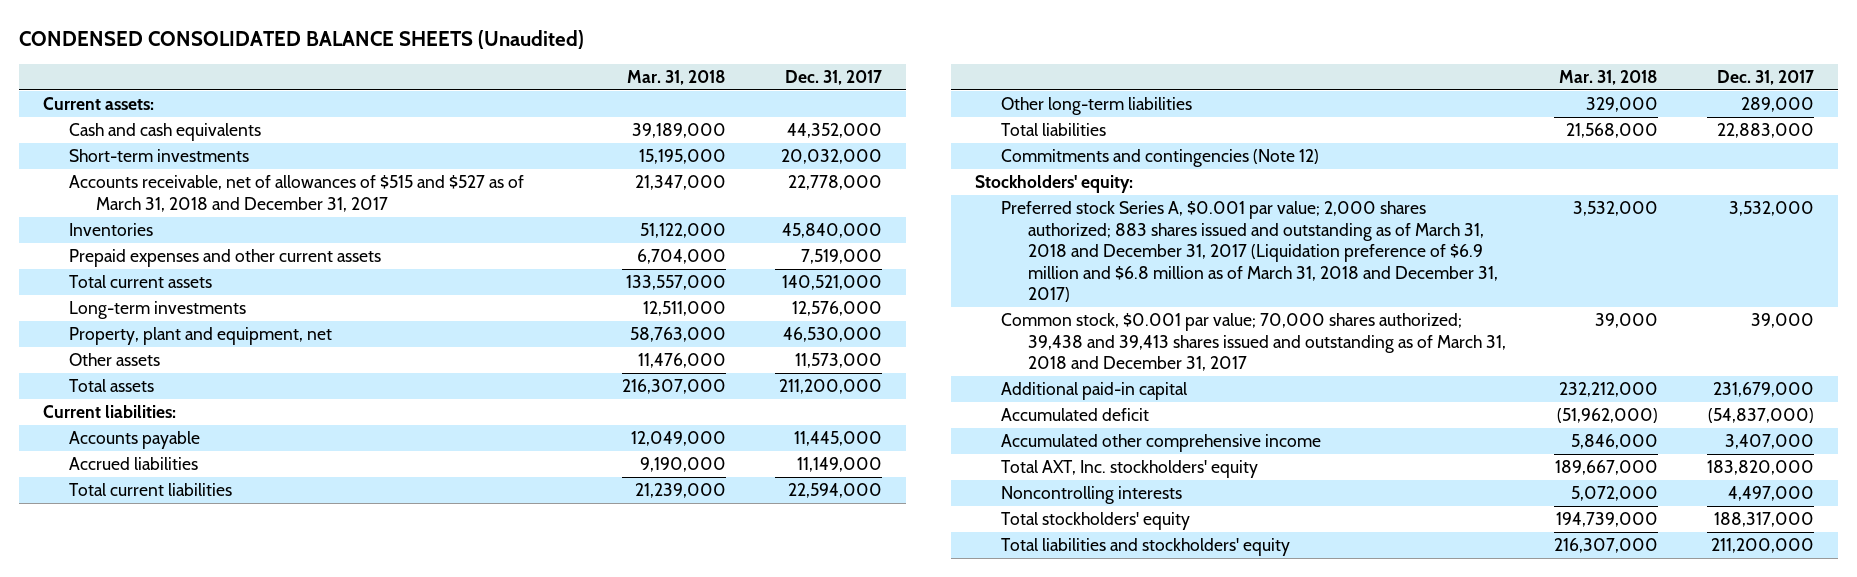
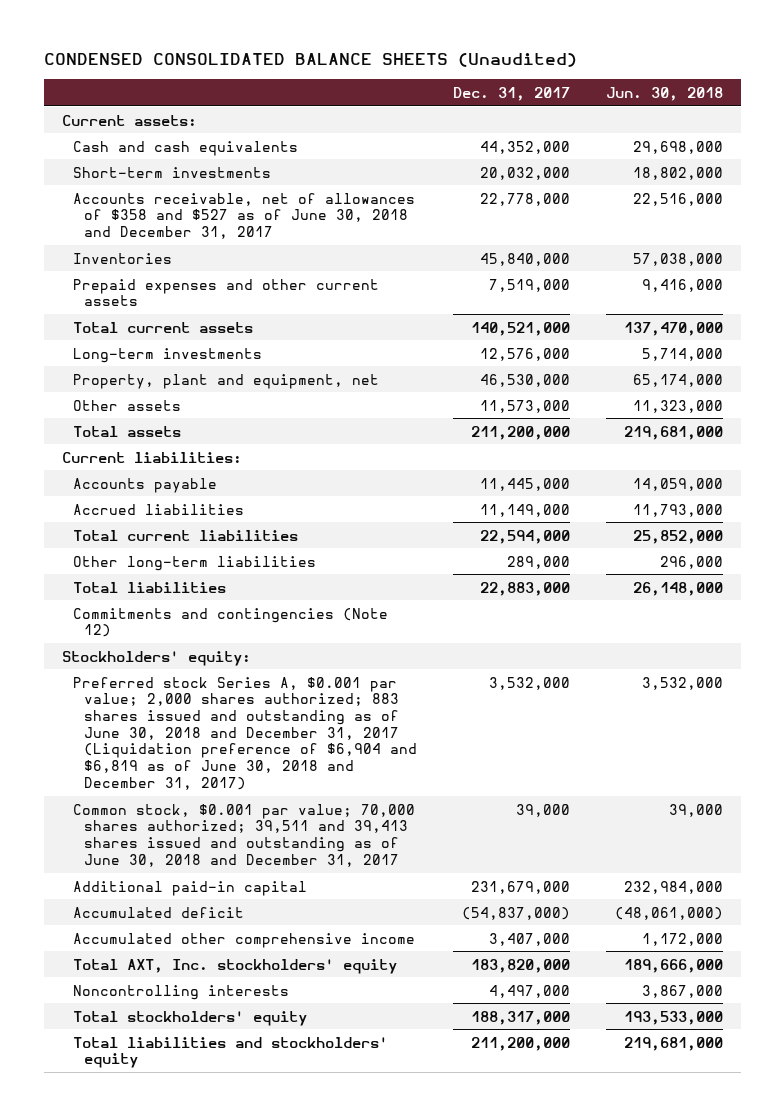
- | Mar. 31, 2018 | Dec. 31, 2017
+ | Dec. 31, 2017 | Jun. 30, 2018
- Accounts receivable, net of allowances of $515 and $527 as of March 31, 2018 and December 31, 2017 | 21,347,000 | 22,778,000
+ Accounts receivable, net of allowances of $358 and $527 as of June 30, 2018 and December 31, 2017 | 22,778,000 | 22,516,000
- Preferred stock Series A, $0.001 par value; 2,000 shares authorized; 883 shares issued and outstanding as of March 31, 2018 and December 31, 2017 (Liquidation preference of $6.9 million and $6.8 million as of March 31, 2018 and December 31, 2017) | 3,532,000 | 3,532,000
- Common stock, $0.001 par value; 70,000 shares authorized; 39,438 and 39,413 shares issued and outstanding as of March 31, 2018 and December 31, 2017 | 39,000 | 39,000
+ Preferred stock Series A, $0.001 par value; 2,000 shares authorized; 883 shares issued and outstanding as of June 30, 2018 and December 31, 2017 (Liquidation preference of $6,904 and $6,819 as of June 30, 2018 and December 31, 2017) | 3,532,000 | 3,532,000
+ Common stock, $0.001 par value; 70,000 shares authorized; 39,511 and 39,413 shares issued and outstanding as of June 30, 2018 and December 31, 2017 | 39,000 | 39,000

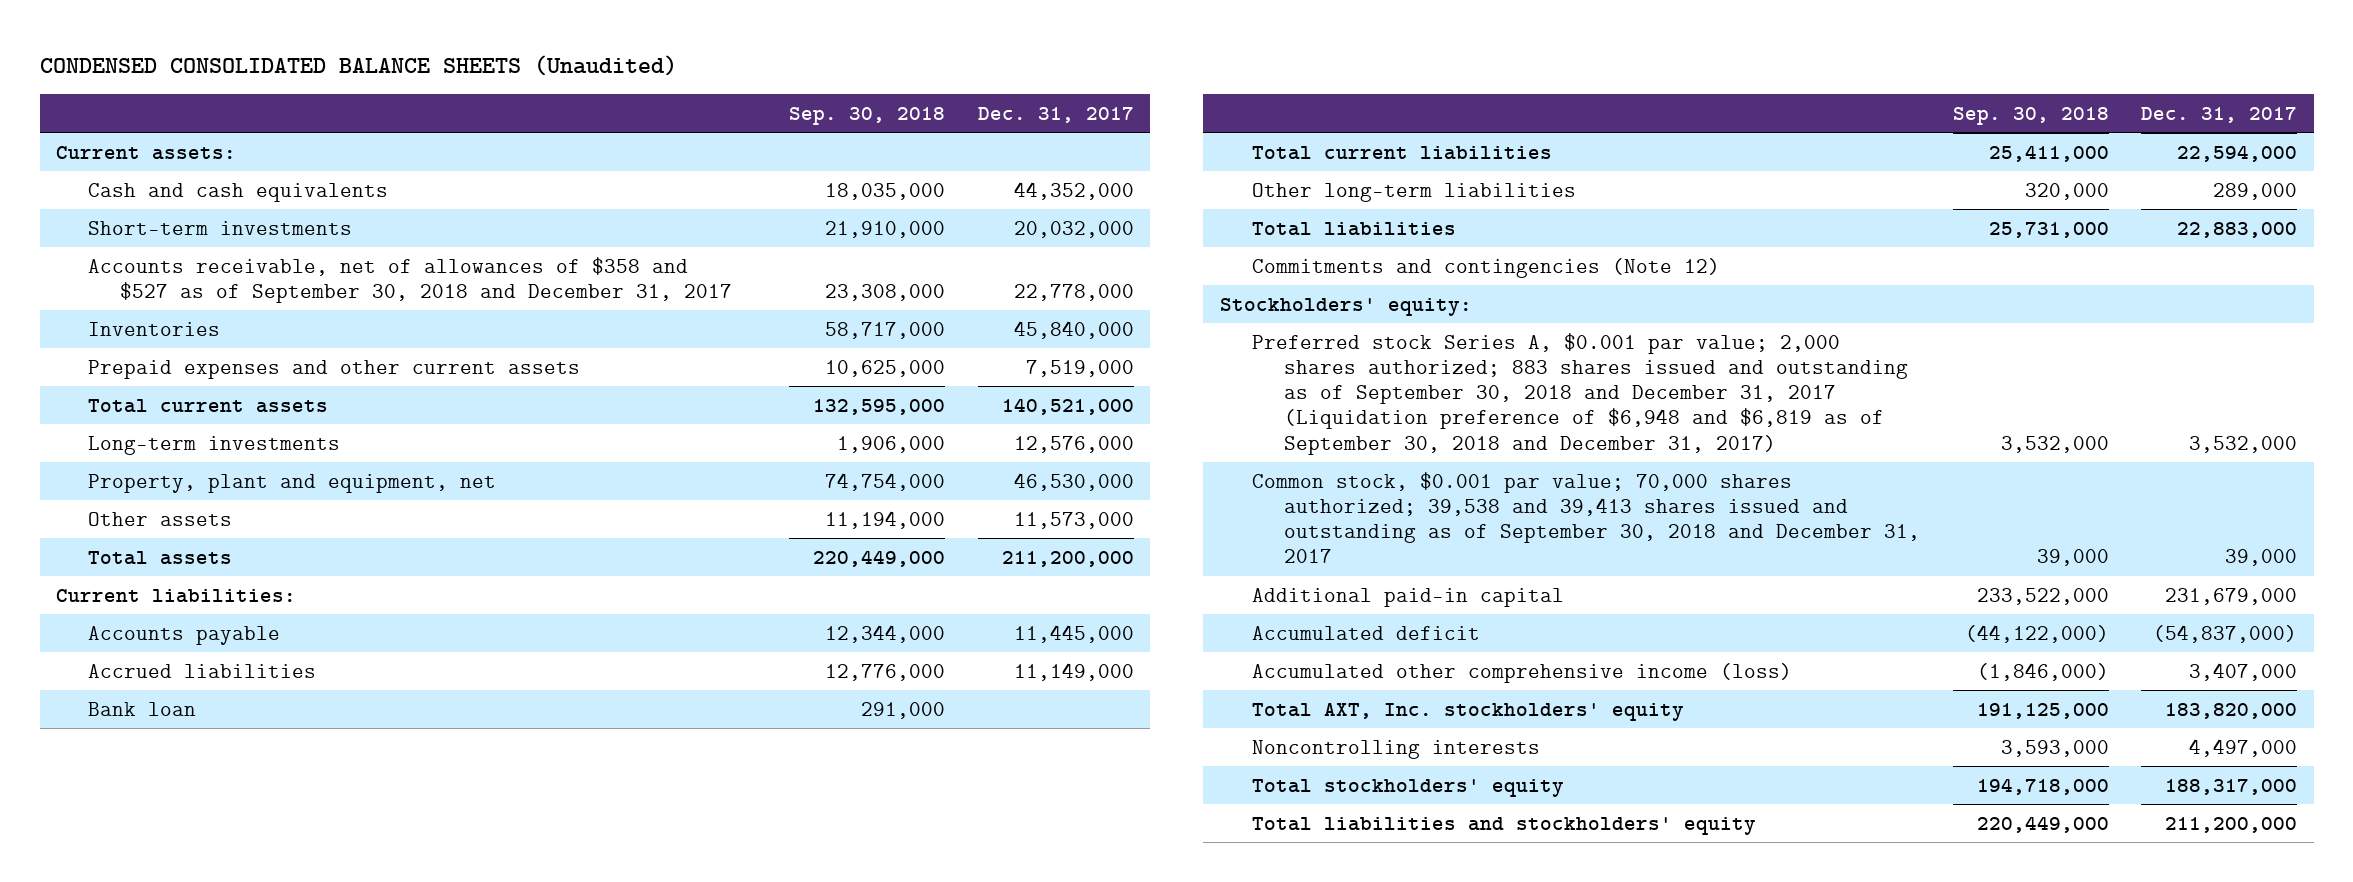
- | Dec. 31, 2017 | Jun. 30, 2018
+ | Sep. 30, 2018 | Dec. 31, 2017
- Accounts receivable, net of allowances of $358 and $527 as of June 30, 2018 and December 31, 2017 | 22,778,000 | 22,516,000
+ Accounts receivable, net of allowances of $358 and $527 as of September 30, 2018 and December 31, 2017 | 23,308,000 | 22,778,000
+ Bank loan | 291,000 |
- Preferred stock Series A, $0.001 par value; 2,000 shares authorized; 883 shares issued and outstanding as of June 30, 2018 and December 31, 2017 (Liquidation preference of $6,904 and $6,819 as of June 30, 2018 and December 31, 2017) | 3,532,000 | 3,532,000
- Common stock, $0.001 par value; 70,000 shares authorized; 39,511 and 39,413 shares issued and outstanding as of June 30, 2018 and December 31, 2017 | 39,000 | 39,000
+ Preferred stock Series A, $0.001 par value; 2,000 shares authorized; 883 shares issued and outstanding as of September 30, 2018 and December 31, 2017 (Liquidation preference of $6,948 and $6,819 as of September 30, 2018 and December 31, 2017) | 3,532,000 | 3,532,000
+ Common stock, $0.001 par value; 70,000 shares authorized; 39,538 and 39,413 shares issued and outstanding as of September 30, 2018 and December 31, 2017 | 39,000 | 39,000
- Accumulated other comprehensive income | 3,407,000 | 1,172,000
+ Accumulated other comprehensive income (loss) | (1,846,000) | 3,407,000

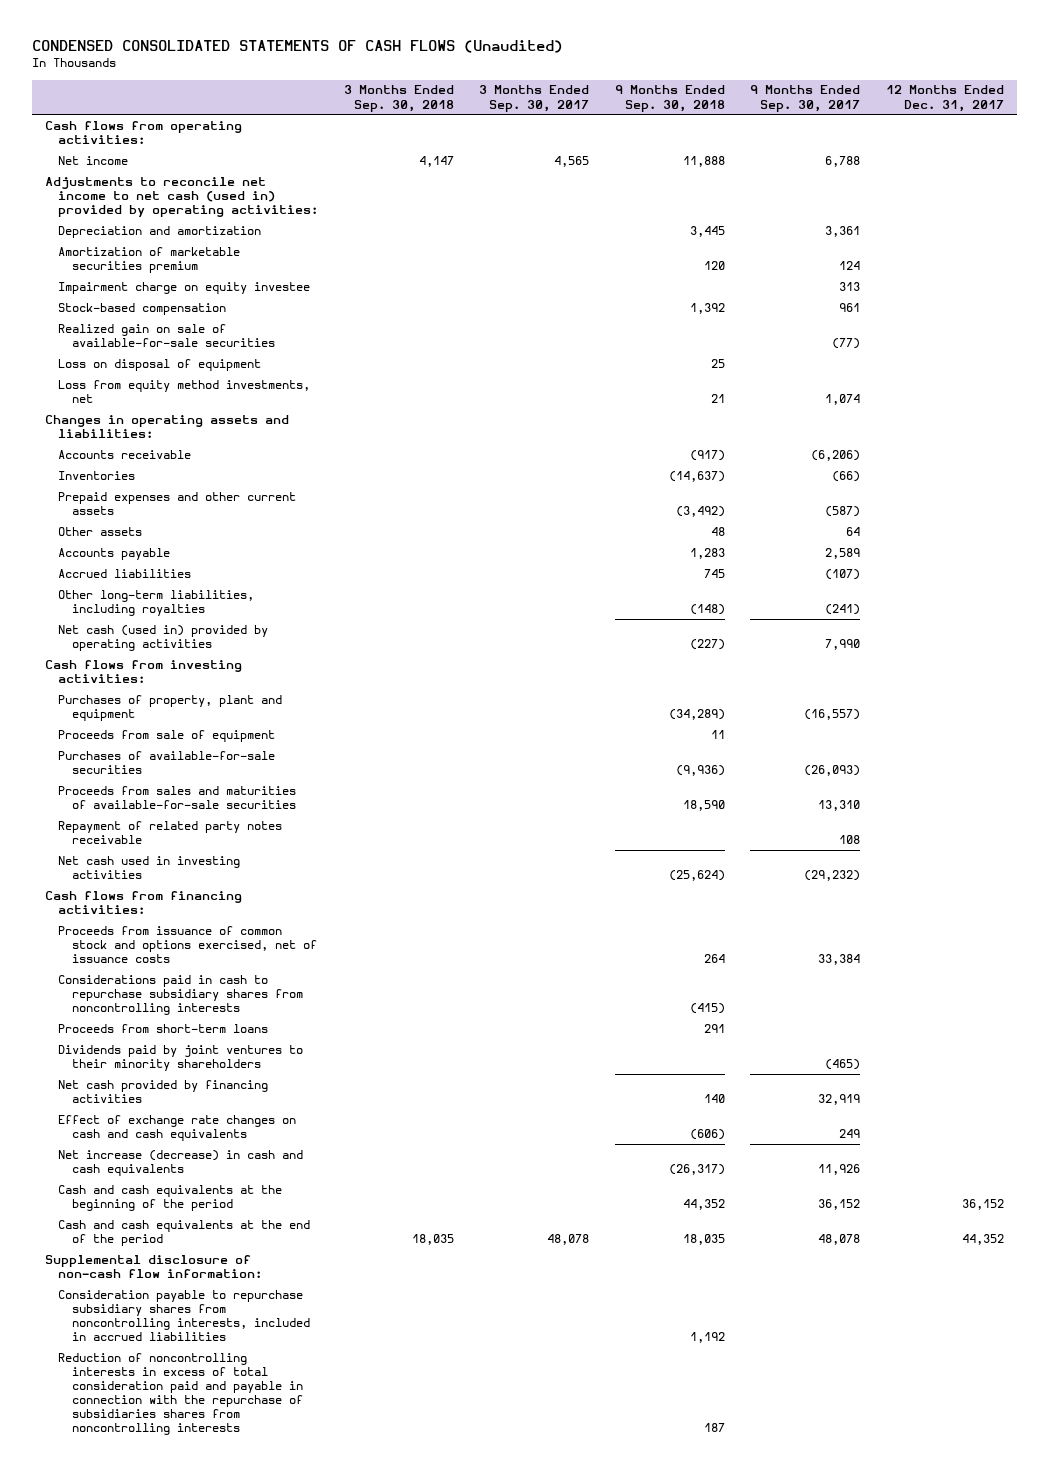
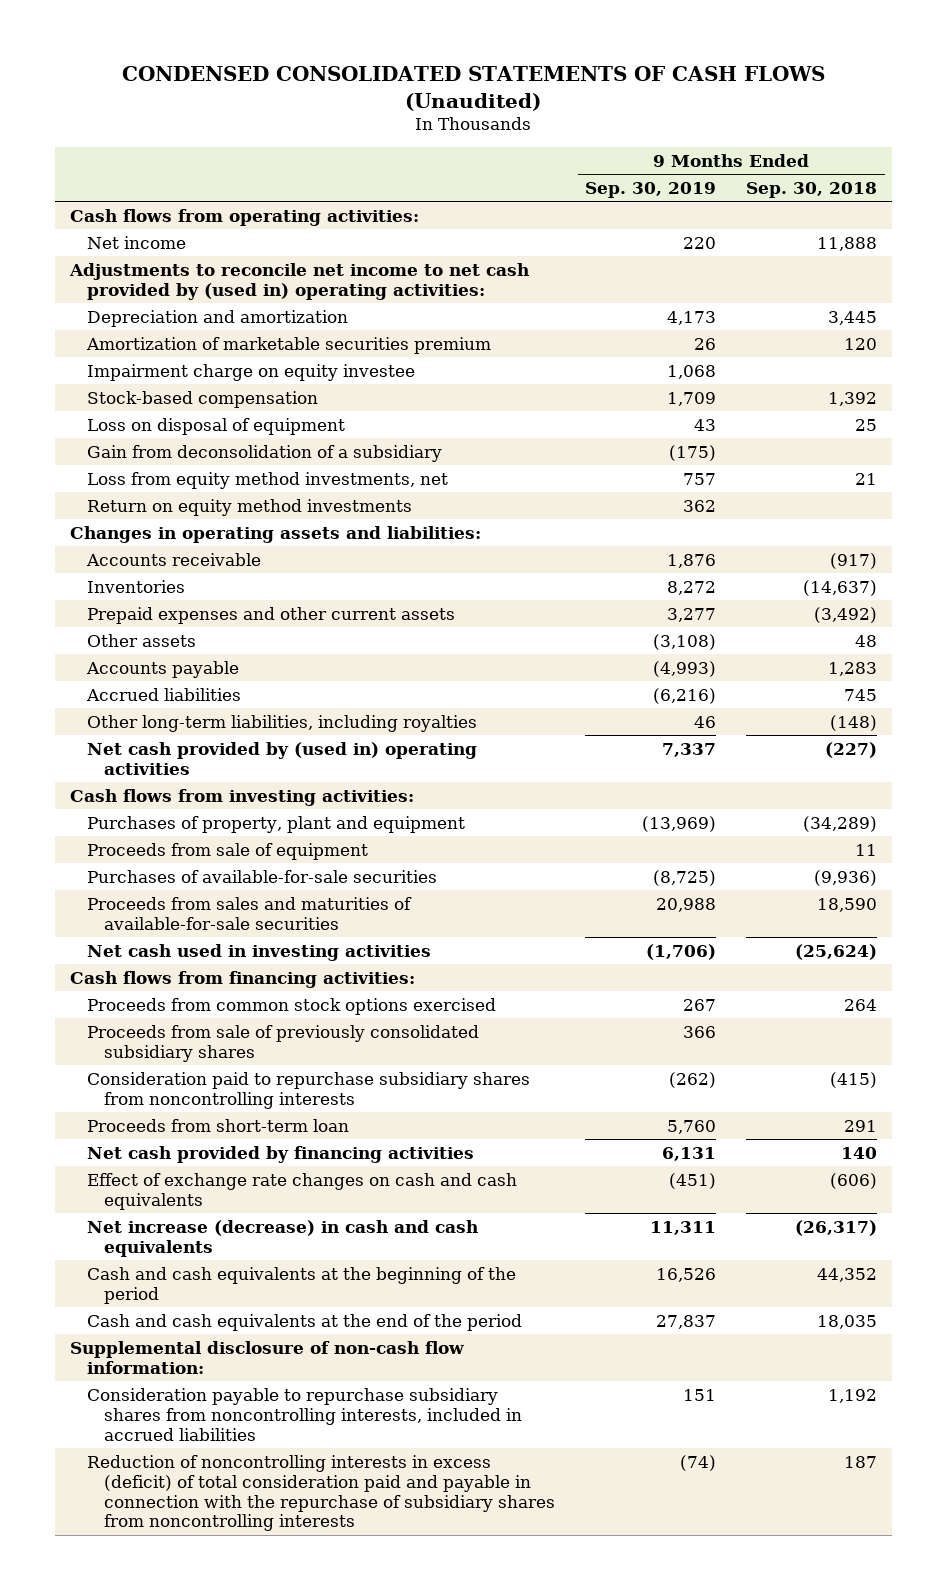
- | 3 Months Ended Sep. 30, 2018 | 3 Months Ended Sep. 30, 2017 | 9 Months Ended Sep. 30, 2018 | 9 Months Ended Sep. 30, 2017 | 12 Months Ended Dec. 31, 2017
+ | 9 Months Ended Sep. 30, 2019 | 9 Months Ended Sep. 30, 2018
- Adjustments to reconcile net income to net cash (used in) provided by operating activities:
+ Adjustments to reconcile net income to net cash provided by (used in) operating activities:
- Realized gain on sale of available-for-sale securities | | | | (77) |
+ Gain from deconsolidation of a subsidiary | (175) |
+ Return on equity method investments | 362 |
- Net cash (used in) provided by operating activities | | | (227) | 7,990 |
+ Net cash provided by (used in) operating activities | 7,337 | (227)
- Repayment of related party notes receivable | | | | 108 |
- Proceeds from issuance of common stock and options exercised, net of issuance costs | | | 264 | 33,384 |
- Considerations paid in cash to repurchase subsidiary shares from noncontrolling interests | | | (415) | |
- Proceeds from short-term loans | | | 291 | |
- Dividends paid by joint ventures to their minority shareholders | | | | (465) |
+ Proceeds from common stock options exercised | 267 | 264
+ Proceeds from sale of previously consolidated subsidiary shares | 366 |
+ Consideration paid to repurchase subsidiary shares from noncontrolling interests | (262) | (415)
+ Proceeds from short-term loan | 5,760 | 291
- Reduction of noncontrolling interests in excess of total consideration paid and payable in connection with the repurchase of subsidiaries shares from noncontrolling interests | | | 187 | |
+ Reduction of noncontrolling interests in excess (deficit) of total consideration paid and payable in connection with the repurchase of subsidiary shares from noncontrolling interests | (74) | 187

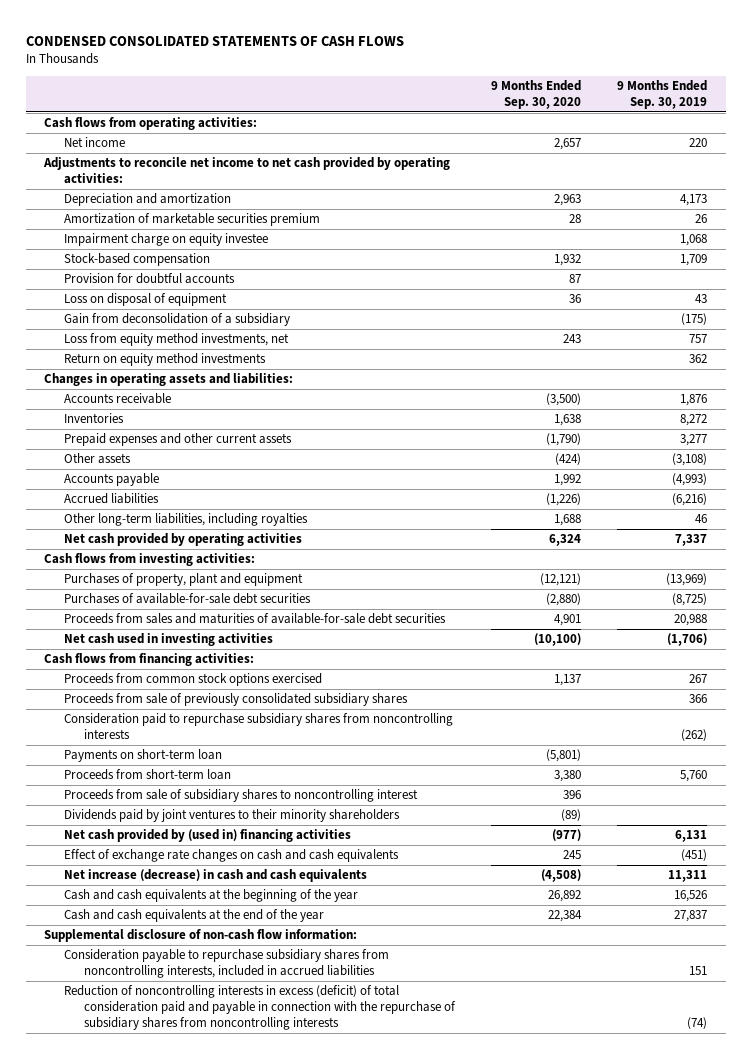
- CONDENSED CONSOLIDATED STATEMENTS OF CASH FLOWS (Unaudited)
+ CONDENSED CONSOLIDATED STATEMENTS OF CASH FLOWS
- | 9 Months Ended Sep. 30, 2019 | 9 Months Ended Sep. 30, 2018
+ | 9 Months Ended Sep. 30, 2020 | 9 Months Ended Sep. 30, 2019
- Adjustments to reconcile net income to net cash provided by (used in) operating activities:
+ Adjustments to reconcile net income to net cash provided by operating activities:
+ Provision for doubtful accounts | 87 |
- Net cash provided by (used in) operating activities | 7,337 | (227)
+ Net cash provided by operating activities | 6,324 | 7,337
- Proceeds from sale of equipment | | 11
- Purchases of available-for-sale securities | (8,725) | (9,936)
- Proceeds from sales and maturities of available-for-sale securities | 20,988 | 18,590
+ Purchases of available-for-sale debt securities | (2,880) | (8,725)
+ Proceeds from sales and maturities of available-for-sale debt securities | 4,901 | 20,988
+ Payments on short-term loan | (5,801) |
- Net cash provided by financing activities | 6,131 | 140
+ Proceeds from sale of subsidiary shares to noncontrolling interest | 396 |
+ Dividends paid by joint ventures to their minority shareholders | (89) |
+ Net cash provided by (used in) financing activities | (977) | 6,131
- Cash and cash equivalents at the beginning of the period | 16,526 | 44,352
- Cash and cash equivalents at the end of the period | 27,837 | 18,035
+ Cash and cash equivalents at the beginning of the year | 26,892 | 16,526
+ Cash and cash equivalents at the end of the year | 22,384 | 27,837

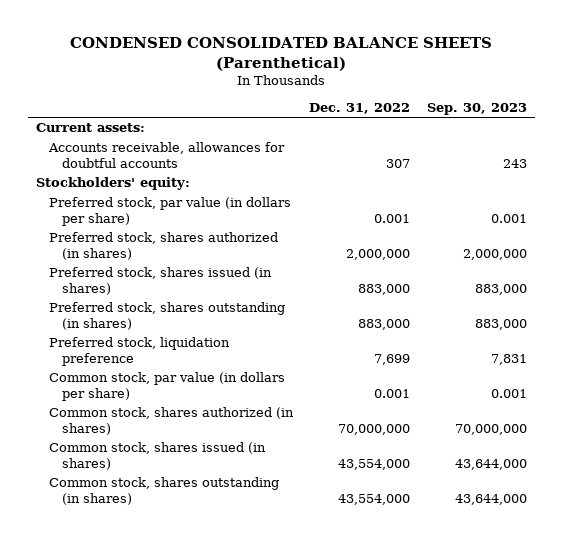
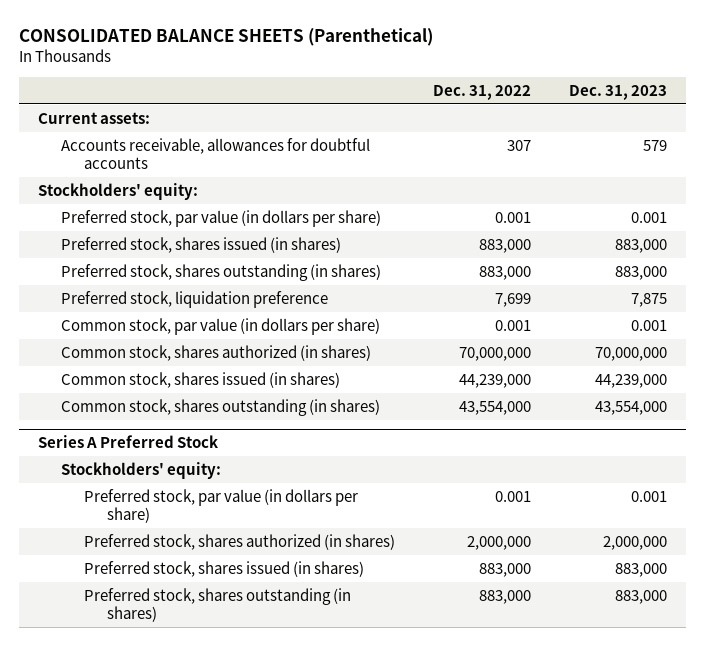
- CONDENSED CONSOLIDATED BALANCE SHEETS (Parenthetical)
+ CONSOLIDATED BALANCE SHEETS (Parenthetical)
- | Dec. 31, 2022 | Sep. 30, 2023
+ | Dec. 31, 2022 | Dec. 31, 2023
- Preferred stock, shares authorized (in shares) | 2,000,000 | 2,000,000
- Common stock, shares issued (in shares) | 43,554,000 | 43,644,000
+ Common stock, shares issued (in shares) | 44,239,000 | 44,239,000
+ Series A Preferred Stock
+ Stockholders' equity:
+ Preferred stock, par value (in dollars per share) | 0.001 | 0.001
+ Preferred stock, shares authorized (in shares) | 2,000,000 | 2,000,000
+ Preferred stock, shares issued (in shares) | 883,000 | 883,000
+ Preferred stock, shares outstanding (in shares) | 883,000 | 883,000

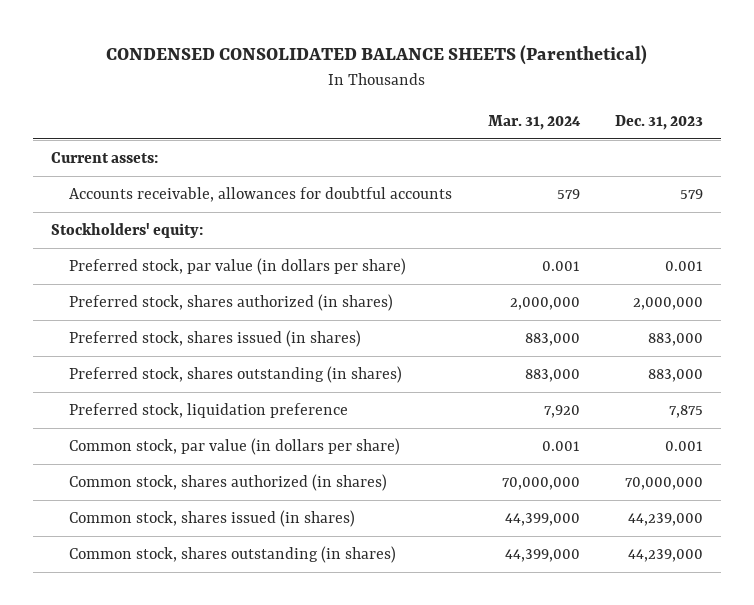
- CONSOLIDATED BALANCE SHEETS (Parenthetical)
+ CONDENSED CONSOLIDATED BALANCE SHEETS (Parenthetical)
- | Dec. 31, 2022 | Dec. 31, 2023
+ | Mar. 31, 2024 | Dec. 31, 2023
+ Preferred stock, shares authorized (in shares) | 2,000,000 | 2,000,000
- Common stock, shares outstanding (in shares) | 43,554,000 | 43,554,000
- Series A Preferred Stock
- Stockholders' equity:
- Preferred stock, par value (in dollars per share) | 0.001 | 0.001
- Preferred stock, shares authorized (in shares) | 2,000,000 | 2,000,000
- Preferred stock, shares issued (in shares) | 883,000 | 883,000
- Preferred stock, shares outstanding (in shares) | 883,000 | 883,000
+ Common stock, shares outstanding (in shares) | 44,399,000 | 44,239,000

